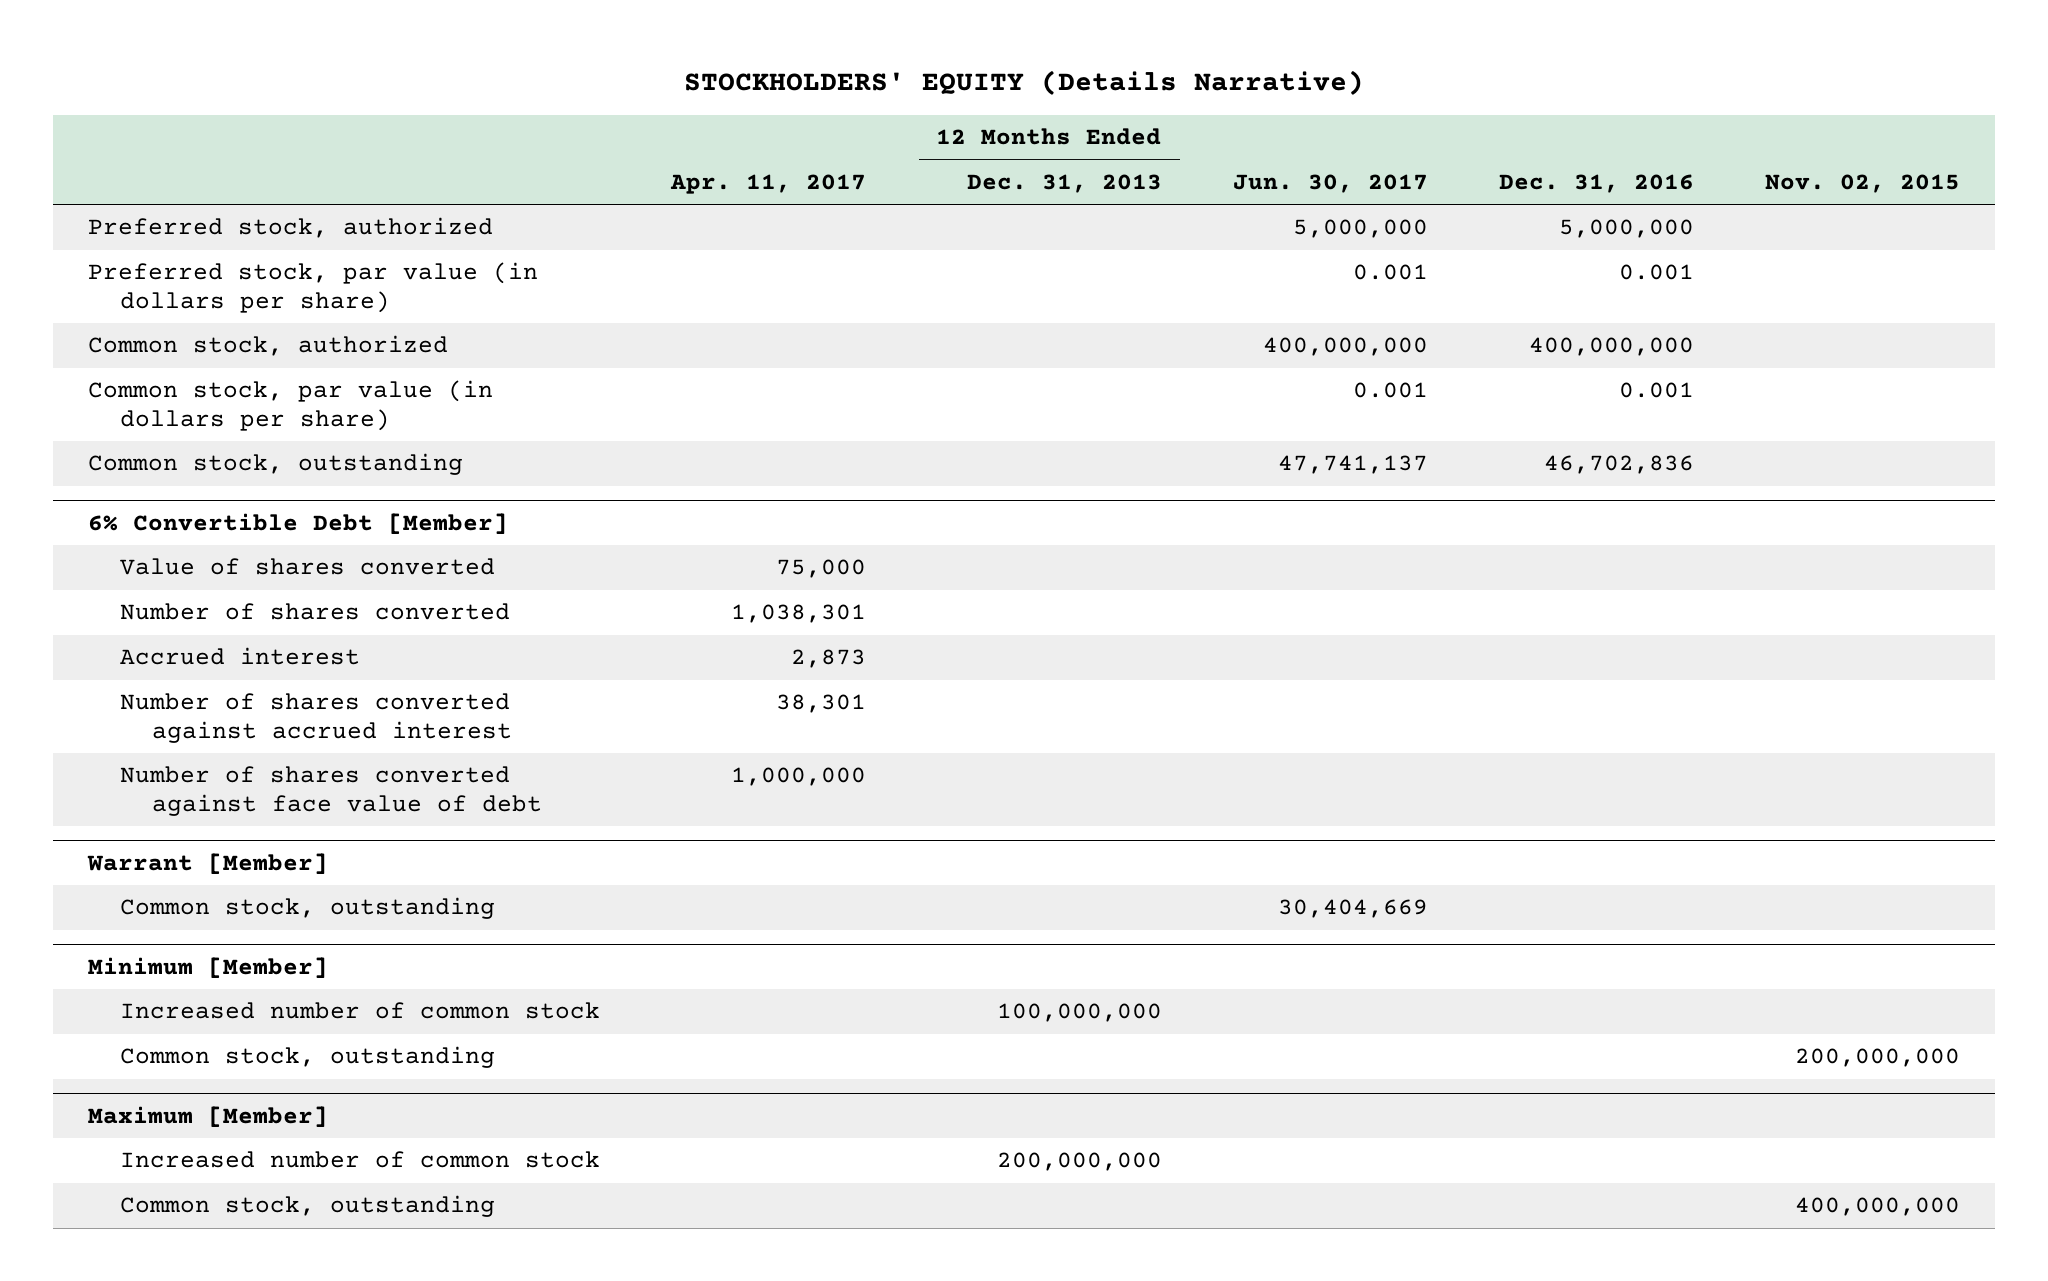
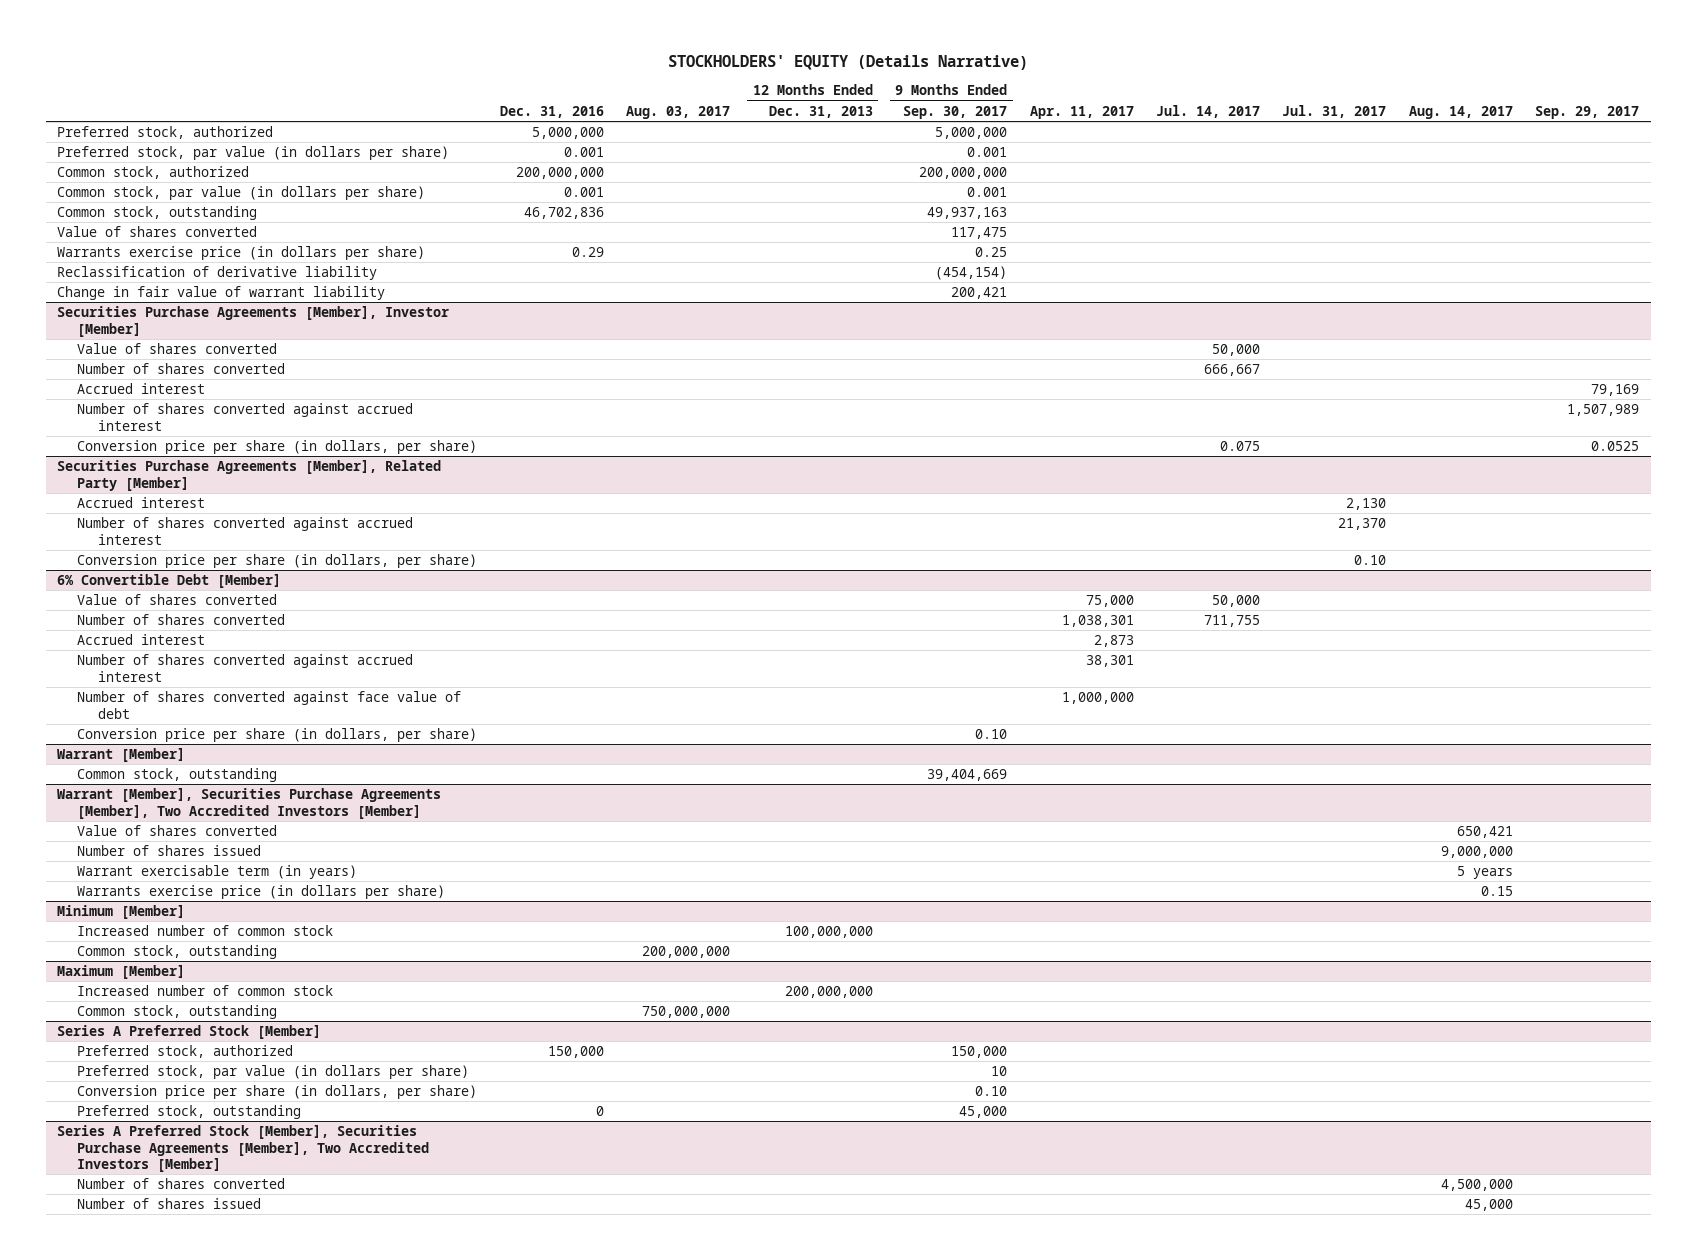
- | Apr. 11, 2017 | 12 Months Ended Dec. 31, 2013 | Jun. 30, 2017 | Dec. 31, 2016 | Nov. 02, 2015
+ | Dec. 31, 2016 | Aug. 03, 2017 | 12 Months Ended Dec. 31, 2013 | 9 Months Ended Sep. 30, 2017 | Apr. 11, 2017 | Jul. 14, 2017 | Jul. 31, 2017 | Aug. 14, 2017 | Sep. 29, 2017
- Common stock, authorized | | | 400,000,000 | 400,000,000 |
+ Common stock, authorized | 200,000,000 | | | 200,000,000 | | | | |
+ Value of shares converted | | | | 117,475 | | | | |
+ Warrants exercise price (in dollars per share) | 0.29 | | | 0.25 | | | | |
+ Reclassification of derivative liability | | | | (454,154) | | | | |
+ Change in fair value of warrant liability | | | | 200,421 | | | | |
+ Securities Purchase Agreements [Member], Investor [Member]
+ Value of shares converted | | | | | | 50,000 | | |
+ Number of shares converted | | | | | | 666,667 | | |
+ Accrued interest | | | | | | | | | 79,169
+ Number of shares converted against accrued interest | | | | | | | | | 1,507,989
+ Conversion price per share (in dollars, per share) | | | | | | 0.075 | | | 0.0525
+ Securities Purchase Agreements [Member], Related Party [Member]
+ Accrued interest | | | | | | | 2,130 | |
+ Number of shares converted against accrued interest | | | | | | | 21,370 | |
+ Conversion price per share (in dollars, per share) | | | | | | | 0.10 | |
@ 6% Convertible Debt [Member]
+ Conversion price per share (in dollars, per share) | | | | 0.10 | | | | |
+ Warrant [Member], Securities Purchase Agreements [Member], Two Accredited Investors [Member]
+ Value of shares converted | | | | | | | | 650,421 |
+ Number of shares issued | | | | | | | | 9,000,000 |
+ Warrant exercisable term (in years) | | | | | | | | 5 years |
+ Warrants exercise price (in dollars per share) | | | | | | | | 0.15 |
+ Series A Preferred Stock [Member]
+ Preferred stock, authorized | 150,000 | | | 150,000 | | | | |
+ Preferred stock, par value (in dollars per share) | | | | 10 | | | | |
+ Conversion price per share (in dollars, per share) | | | | 0.10 | | | | |
+ Preferred stock, outstanding | 0 | | | 45,000 | | | | |
+ Series A Preferred Stock [Member], Securities Purchase Agreements [Member], Two Accredited Investors [Member]
+ Number of shares converted | | | | | | | | 4,500,000 |
+ Number of shares issued | | | | | | | | 45,000 |

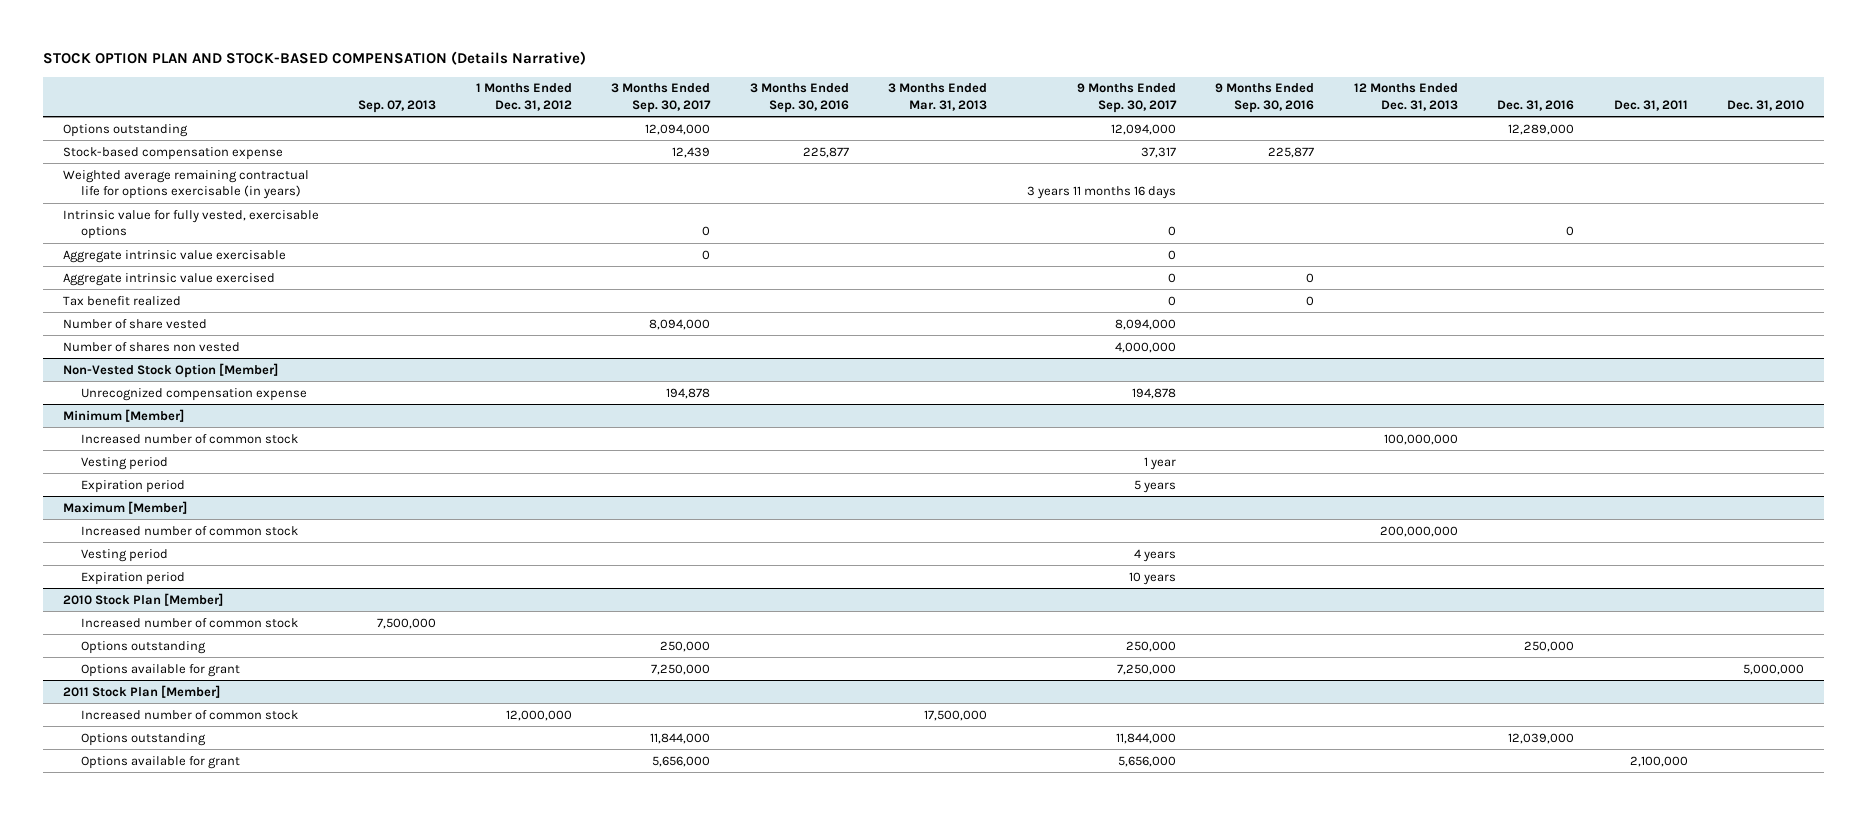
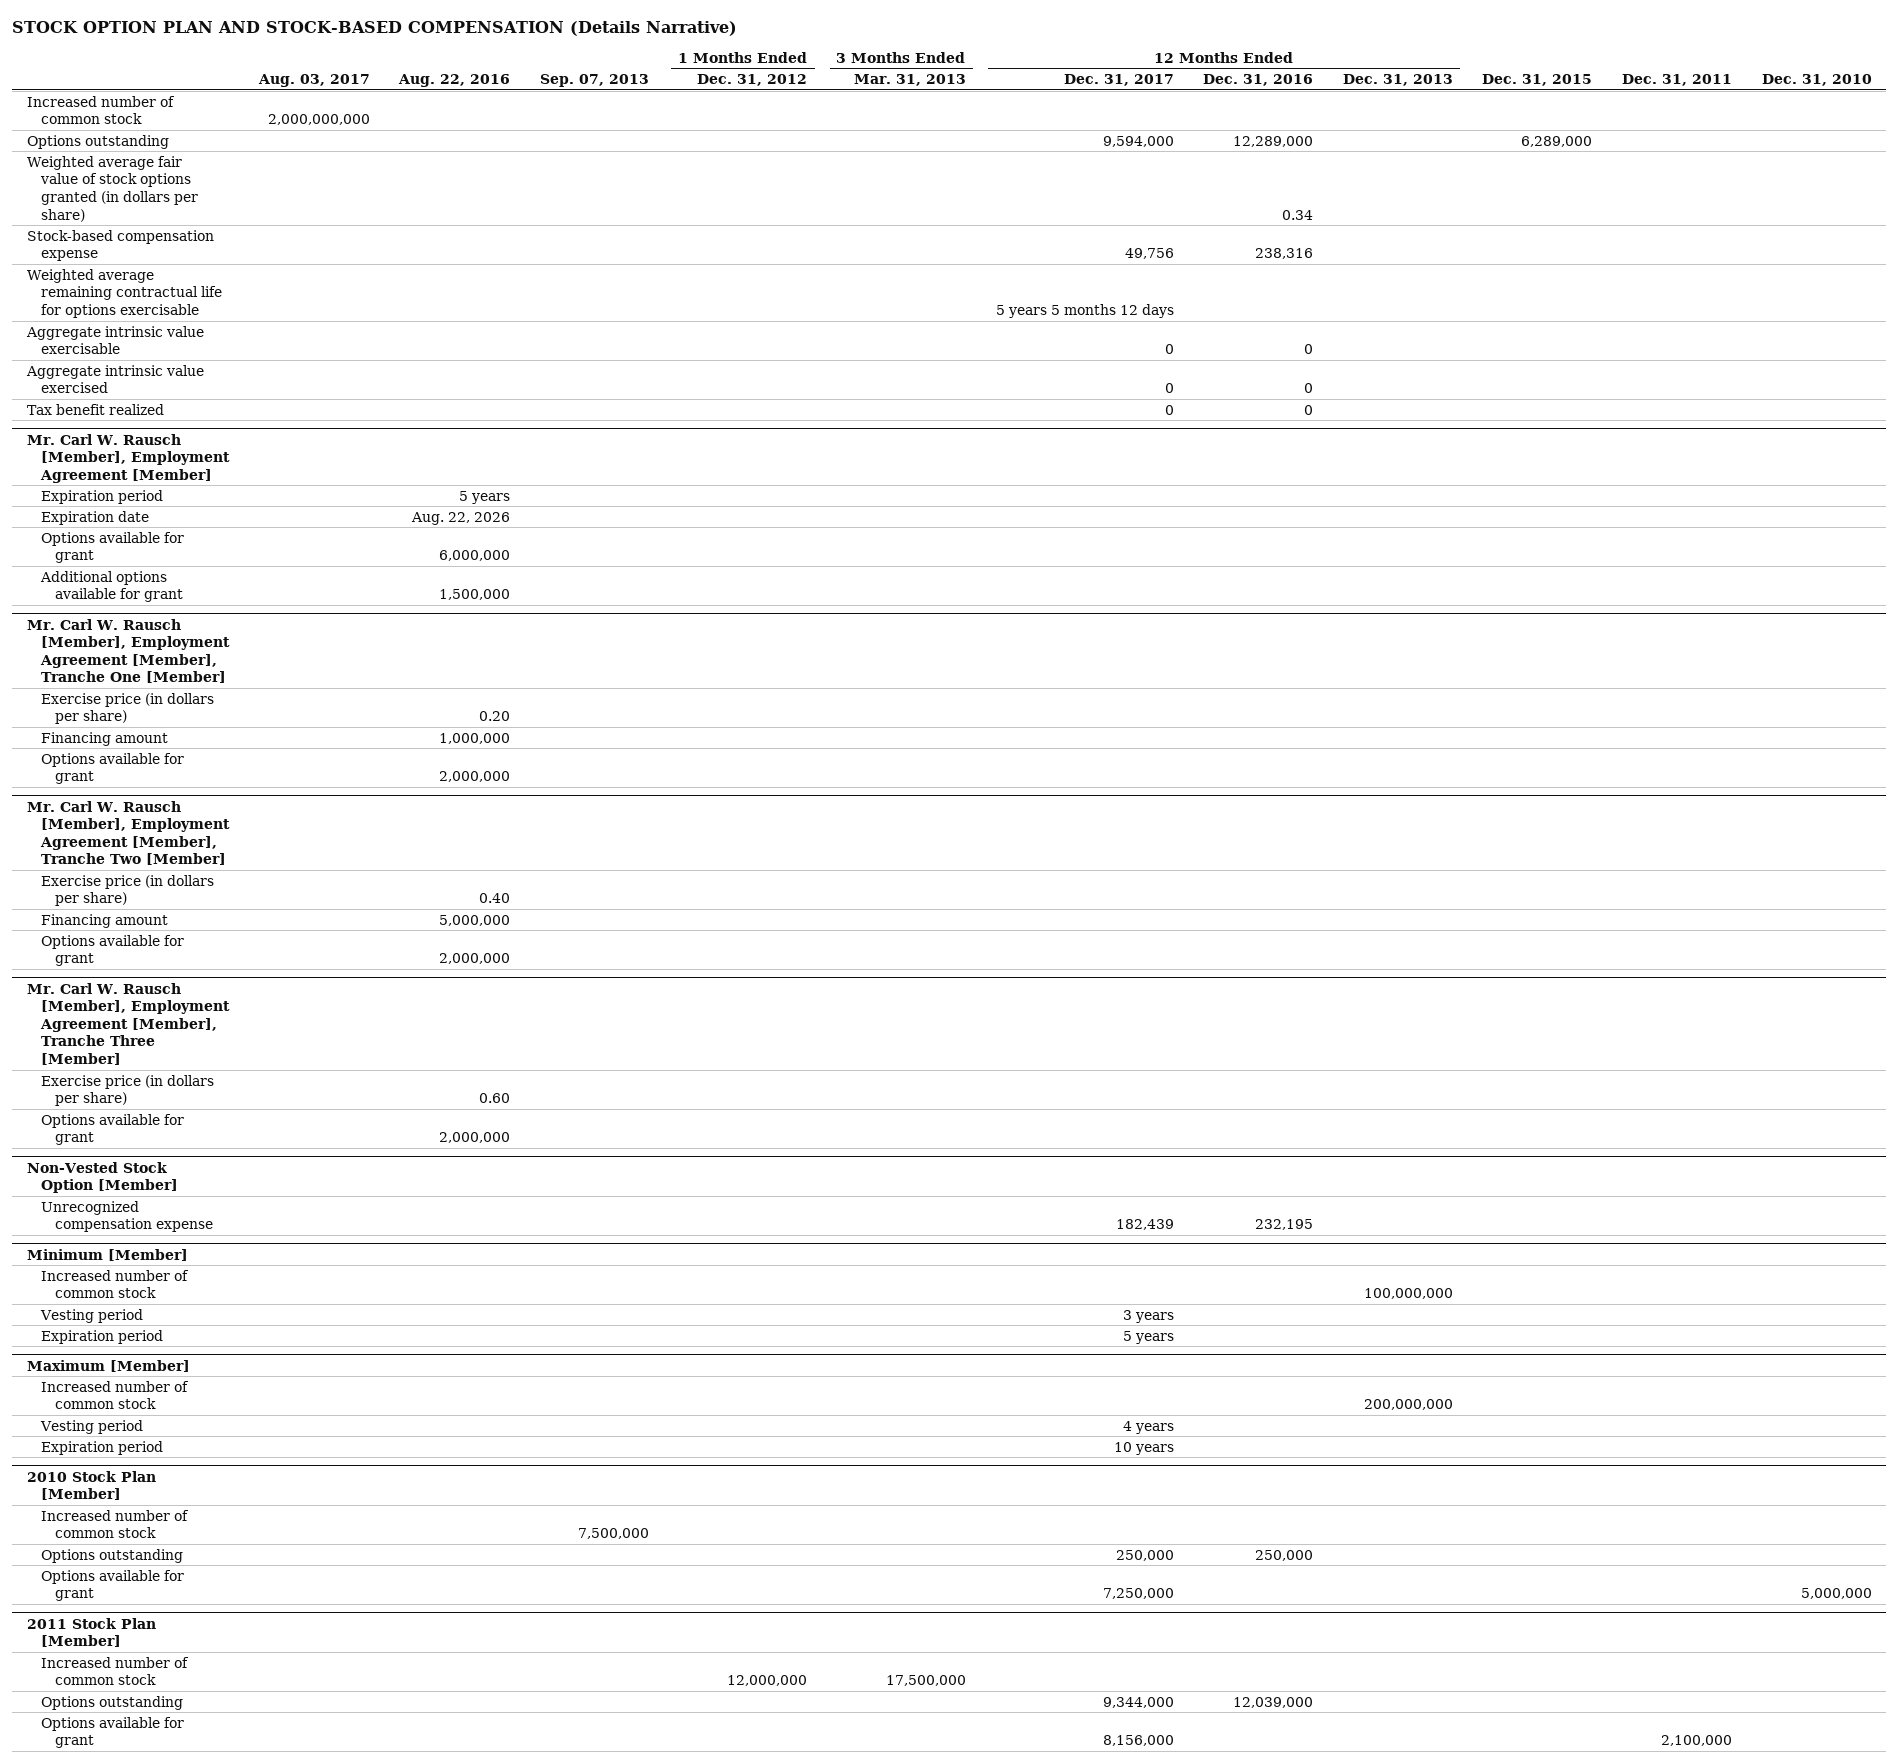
- | Sep. 07, 2013 | 1 Months Ended Dec. 31, 2012 | 3 Months Ended Sep. 30, 2017 | 3 Months Ended Sep. 30, 2016 | 3 Months Ended Mar. 31, 2013 | 9 Months Ended Sep. 30, 2017 | 9 Months Ended Sep. 30, 2016 | 12 Months Ended Dec. 31, 2013 | Dec. 31, 2016 | Dec. 31, 2011 | Dec. 31, 2010
+ | Aug. 03, 2017 | Aug. 22, 2016 | Sep. 07, 2013 | 1 Months Ended Dec. 31, 2012 | 3 Months Ended Mar. 31, 2013 | 12 Months Ended Dec. 31, 2017 | 12 Months Ended Dec. 31, 2016 | 12 Months Ended Dec. 31, 2013 | Dec. 31, 2015 | Dec. 31, 2011 | Dec. 31, 2010
+ Increased number of common stock | 2,000,000,000 | | | | | | | | | |
+ Weighted average fair value of stock options granted (in dollars per share) | | | | | | | 0.34 | | | |
- Weighted average remaining contractual life for options exercisable (in years) | | | | | | 3 years 11 months 16 days | | | | |
- Intrinsic value for fully vested, exercisable options | | | 0 | | | 0 | | | 0 | |
+ Weighted average remaining contractual life for options exercisable | | | | | | 5 years 5 months 12 days | | | | |
- Number of share vested | | | 8,094,000 | | | 8,094,000 | | | | |
- Number of shares non vested | | | | | | 4,000,000 | | | | |
+ Mr. Carl W. Rausch [Member], Employment Agreement [Member]
+ Expiration period | | 5 years | | | | | | | | |
+ Expiration date | | Aug. 22, 2026 | | | | | | | | |
+ Options available for grant | | 6,000,000 | | | | | | | | |
+ Additional options available for grant | | 1,500,000 | | | | | | | | |
+ Mr. Carl W. Rausch [Member], Employment Agreement [Member], Tranche One [Member]
+ Exercise price (in dollars per share) | | 0.20 | | | | | | | | |
+ Financing amount | | 1,000,000 | | | | | | | | |
+ Options available for grant | | 2,000,000 | | | | | | | | |
+ Mr. Carl W. Rausch [Member], Employment Agreement [Member], Tranche Two [Member]
+ Exercise price (in dollars per share) | | 0.40 | | | | | | | | |
+ Financing amount | | 5,000,000 | | | | | | | | |
+ Options available for grant | | 2,000,000 | | | | | | | | |
+ Mr. Carl W. Rausch [Member], Employment Agreement [Member], Tranche Three [Member]
+ Exercise price (in dollars per share) | | 0.60 | | | | | | | | |
+ Options available for grant | | 2,000,000 | | | | | | | | |

